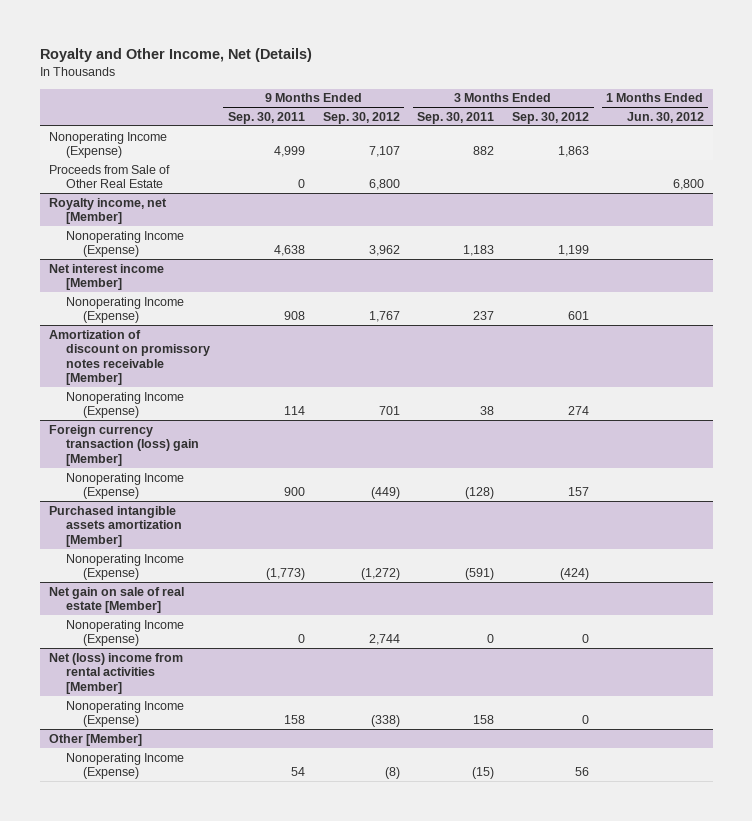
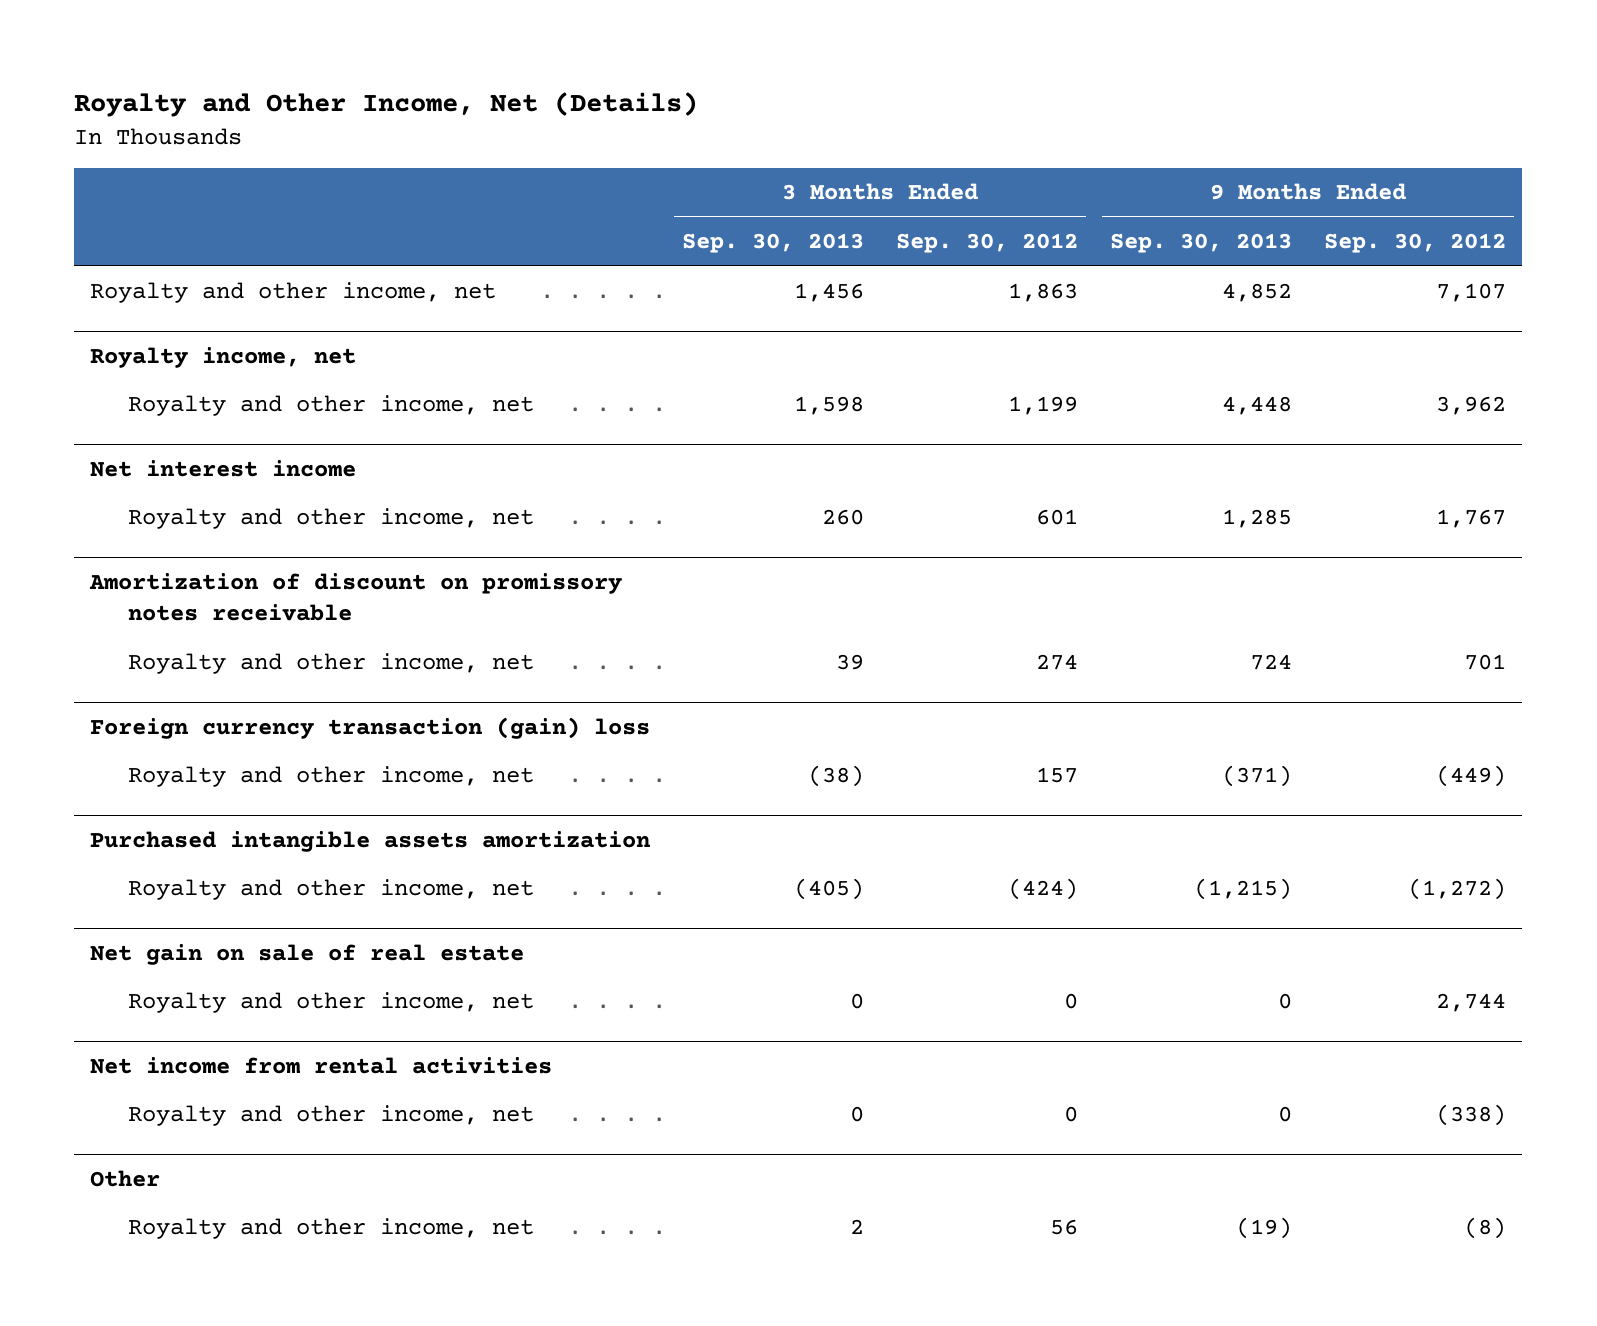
- | 9 Months Ended Sep. 30, 2011 | 9 Months Ended Sep. 30, 2012 | 3 Months Ended Sep. 30, 2011 | 3 Months Ended Sep. 30, 2012 | 1 Months Ended Jun. 30, 2012
+ | 3 Months Ended Sep. 30, 2013 | 3 Months Ended Sep. 30, 2012 | 9 Months Ended Sep. 30, 2013 | 9 Months Ended Sep. 30, 2012
- Nonoperating Income (Expense) | 4,999 | 7,107 | 882 | 1,863 |
- Proceeds from Sale of Other Real Estate | 0 | 6,800 | | | 6,800
- Royalty income, net [Member]
- Nonoperating Income (Expense) | 4,638 | 3,962 | 1,183 | 1,199 |
- Net interest income [Member]
- Nonoperating Income (Expense) | 908 | 1,767 | 237 | 601 |
- Amortization of discount on promissory notes receivable [Member]
- Nonoperating Income (Expense) | 114 | 701 | 38 | 274 |
- Foreign currency transaction (loss) gain [Member]
- Nonoperating Income (Expense) | 900 | (449) | (128) | 157 |
- Purchased intangible assets amortization [Member]
- Nonoperating Income (Expense) | (1,773) | (1,272) | (591) | (424) |
- Net gain on sale of real estate [Member]
- Nonoperating Income (Expense) | 0 | 2,744 | 0 | 0 |
- Net (loss) income from rental activities [Member]
- Nonoperating Income (Expense) | 158 | (338) | 158 | 0 |
- Other [Member]
- Nonoperating Income (Expense) | 54 | (8) | (15) | 56 |
+ Royalty and other income, net | 1,456 | 1,863 | 4,852 | 7,107
+ Royalty income, net
+ Royalty and other income, net | 1,598 | 1,199 | 4,448 | 3,962
+ Net interest income
+ Royalty and other income, net | 260 | 601 | 1,285 | 1,767
+ Amortization of discount on promissory notes receivable
+ Royalty and other income, net | 39 | 274 | 724 | 701
+ Foreign currency transaction (gain) loss
+ Royalty and other income, net | (38) | 157 | (371) | (449)
+ Purchased intangible assets amortization
+ Royalty and other income, net | (405) | (424) | (1,215) | (1,272)
+ Net gain on sale of real estate
+ Royalty and other income, net | 0 | 0 | 0 | 2,744
+ Net income from rental activities
+ Royalty and other income, net | 0 | 0 | 0 | (338)
+ Other
+ Royalty and other income, net | 2 | 56 | (19) | (8)

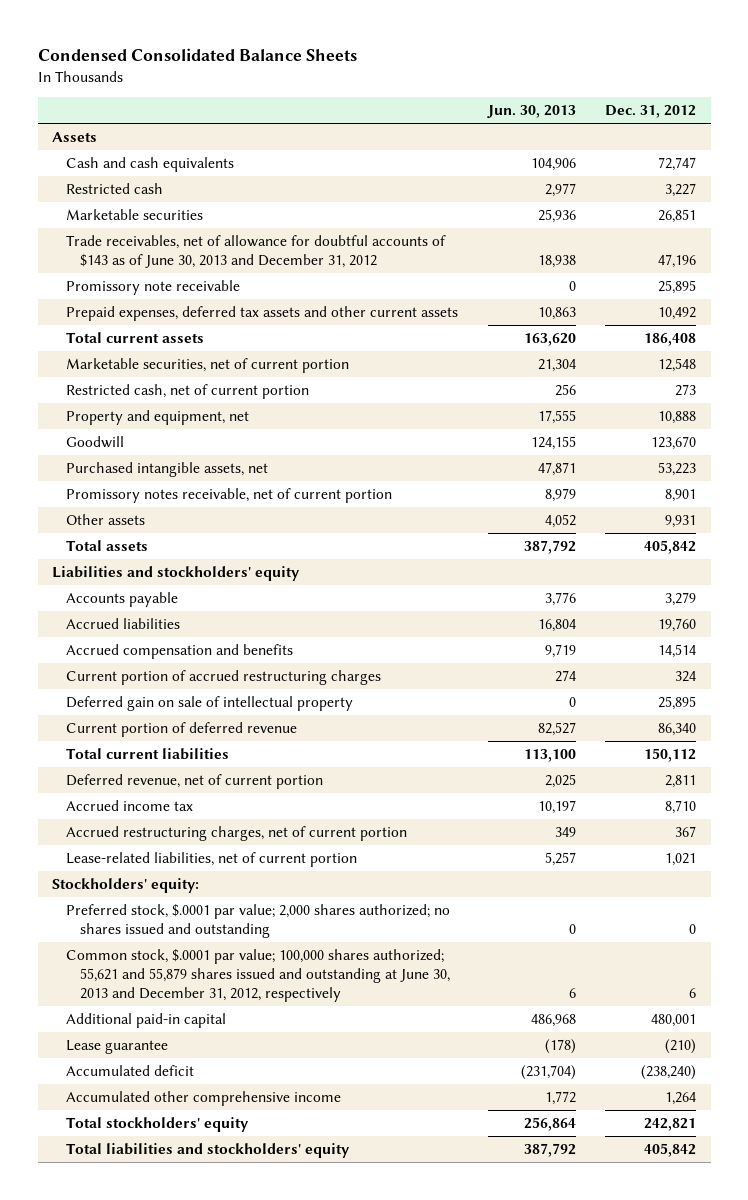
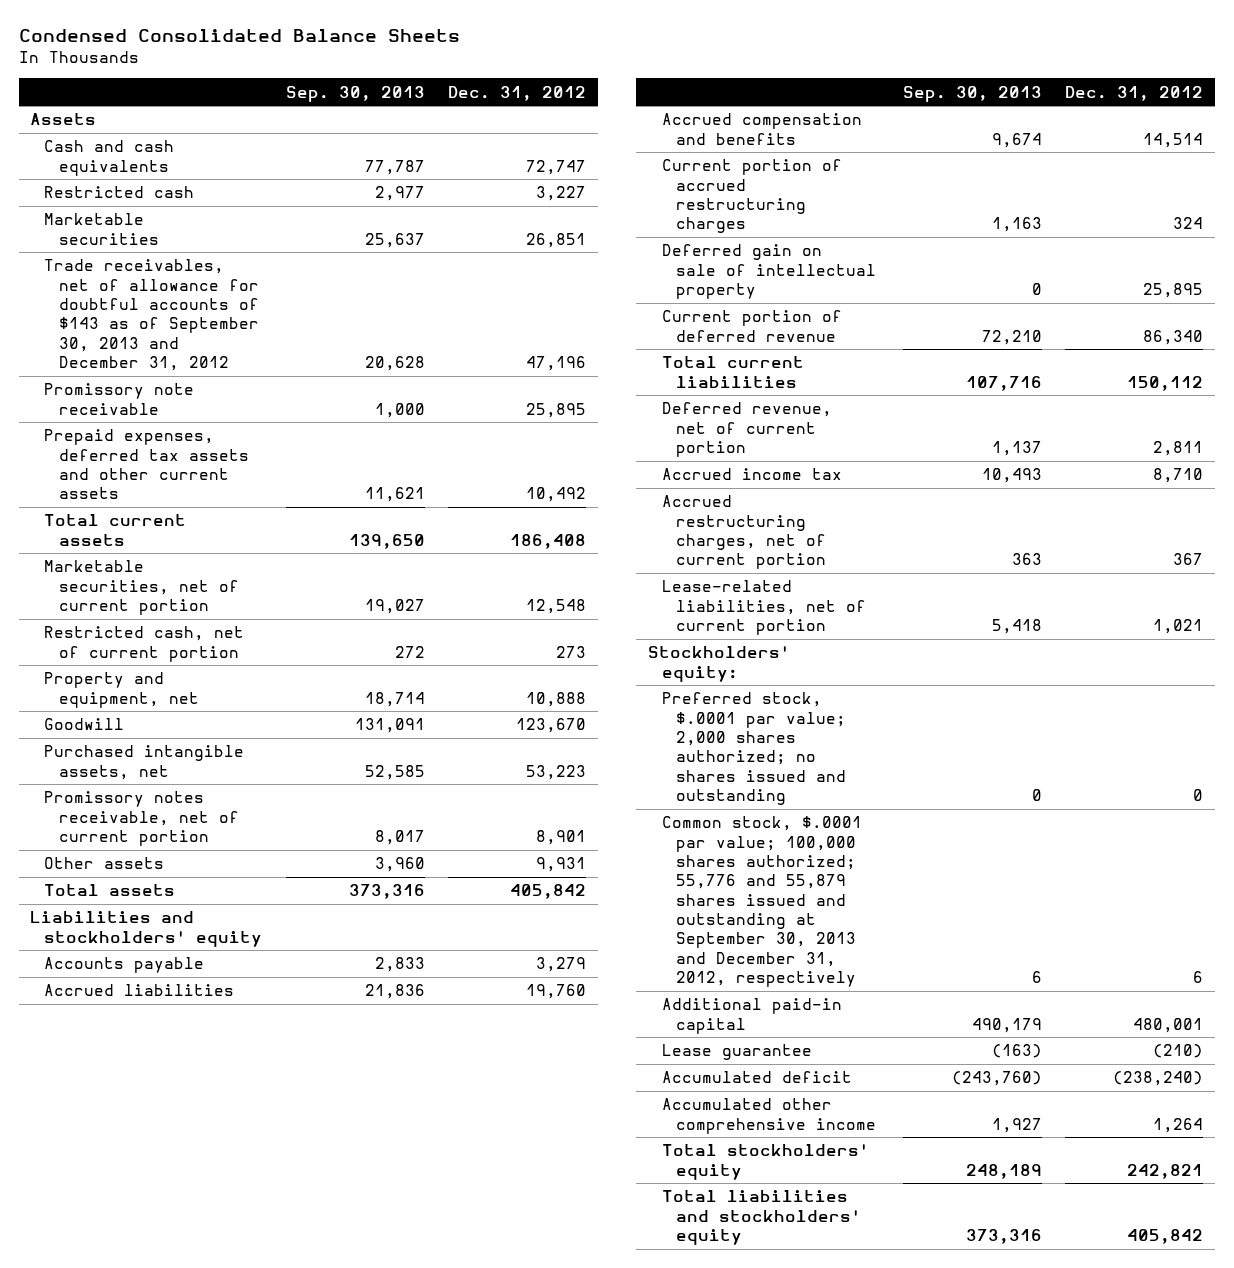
- | Jun. 30, 2013 | Dec. 31, 2012
+ | Sep. 30, 2013 | Dec. 31, 2012
- Trade receivables, net of allowance for doubtful accounts of $143 as of June 30, 2013 and December 31, 2012 | 18,938 | 47,196
+ Trade receivables, net of allowance for doubtful accounts of $143 as of September 30, 2013 and December 31, 2012 | 20,628 | 47,196
- Common stock, $.0001 par value; 100,000 shares authorized; 55,621 and 55,879 shares issued and outstanding at June 30, 2013 and December 31, 2012, respectively | 6 | 6
+ Common stock, $.0001 par value; 100,000 shares authorized; 55,776 and 55,879 shares issued and outstanding at September 30, 2013 and December 31, 2012, respectively | 6 | 6

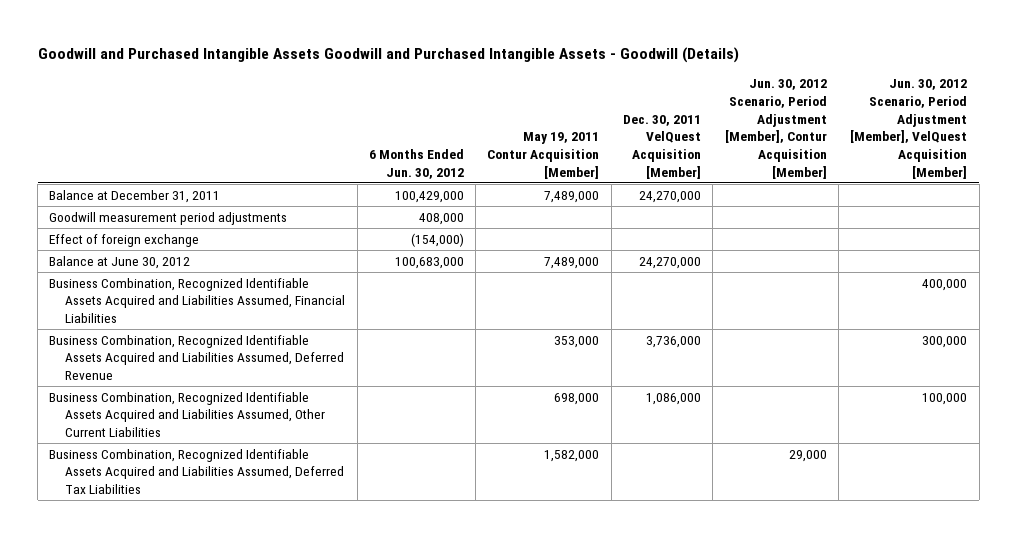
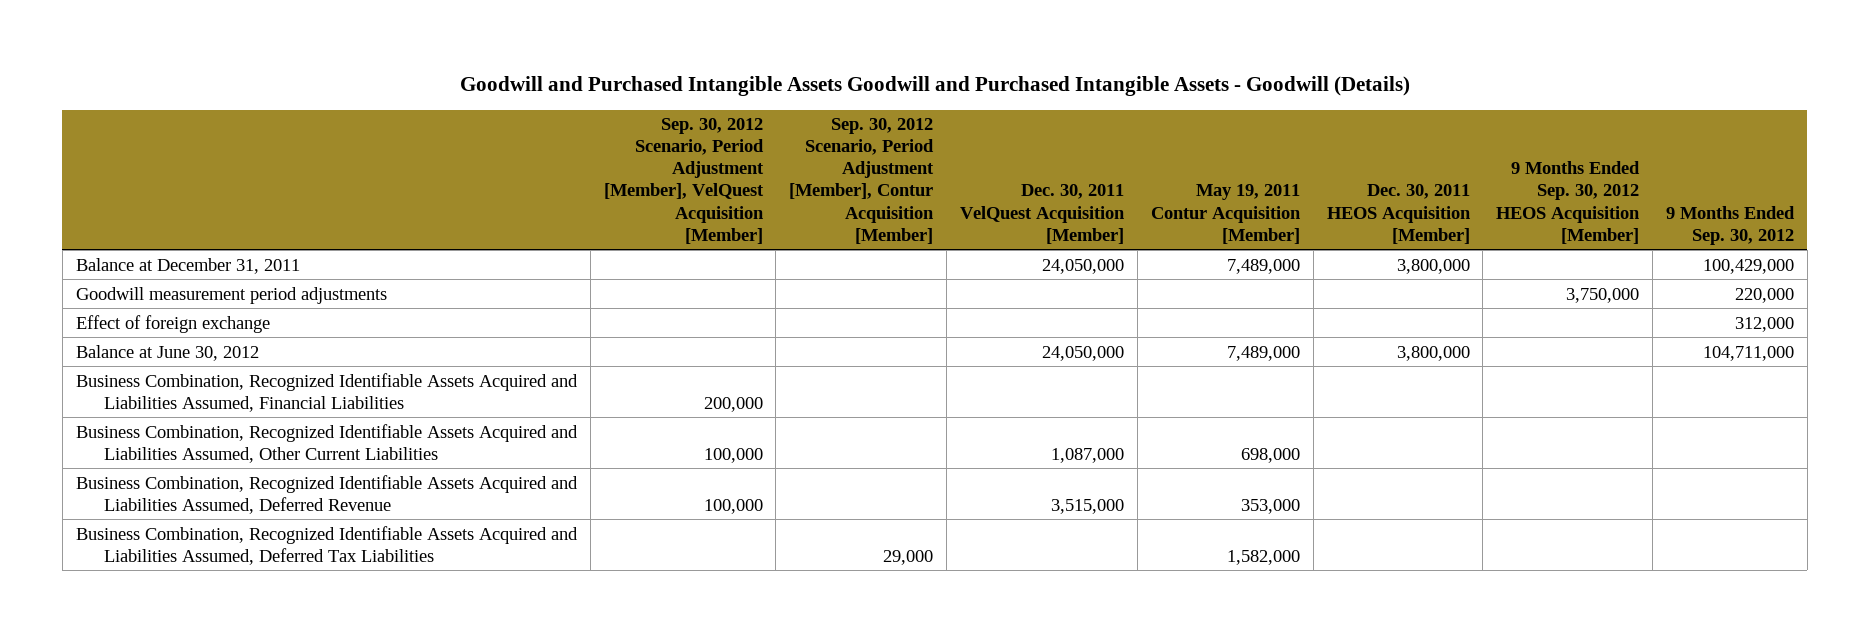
- | 6 Months Ended Jun. 30, 2012 | May 19, 2011 Contur Acquisition [Member] | Dec. 30, 2011 VelQuest Acquisition [Member] | Jun. 30, 2012 Scenario, Period Adjustment [Member], Contur Acquisition [Member] | Jun. 30, 2012 Scenario, Period Adjustment [Member], VelQuest Acquisition [Member]
+ | Sep. 30, 2012 Scenario, Period Adjustment [Member], VelQuest Acquisition [Member] | Sep. 30, 2012 Scenario, Period Adjustment [Member], Contur Acquisition [Member] | Dec. 30, 2011 VelQuest Acquisition [Member] | May 19, 2011 Contur Acquisition [Member] | Dec. 30, 2011 HEOS Acquisition [Member] | 9 Months Ended Sep. 30, 2012 HEOS Acquisition [Member] | 9 Months Ended Sep. 30, 2012
- Balance at December 31, 2011 | 100,429,000 | 7,489,000 | 24,270,000 | |
+ Balance at December 31, 2011 | | | 24,050,000 | 7,489,000 | 3,800,000 | | 100,429,000
- Balance at June 30, 2012 | 100,683,000 | 7,489,000 | 24,270,000 | |
+ Balance at June 30, 2012 | | | 24,050,000 | 7,489,000 | 3,800,000 | | 104,711,000
- Business Combination, Recognized Identifiable Assets Acquired and Liabilities Assumed, Deferred Revenue | | 353,000 | 3,736,000 | | 300,000
- Business Combination, Recognized Identifiable Assets Acquired and Liabilities Assumed, Other Current Liabilities | | 698,000 | 1,086,000 | | 100,000
+ Business Combination, Recognized Identifiable Assets Acquired and Liabilities Assumed, Other Current Liabilities | 100,000 | | 1,087,000 | 698,000 | | |
+ Business Combination, Recognized Identifiable Assets Acquired and Liabilities Assumed, Deferred Revenue | 100,000 | | 3,515,000 | 353,000 | | |

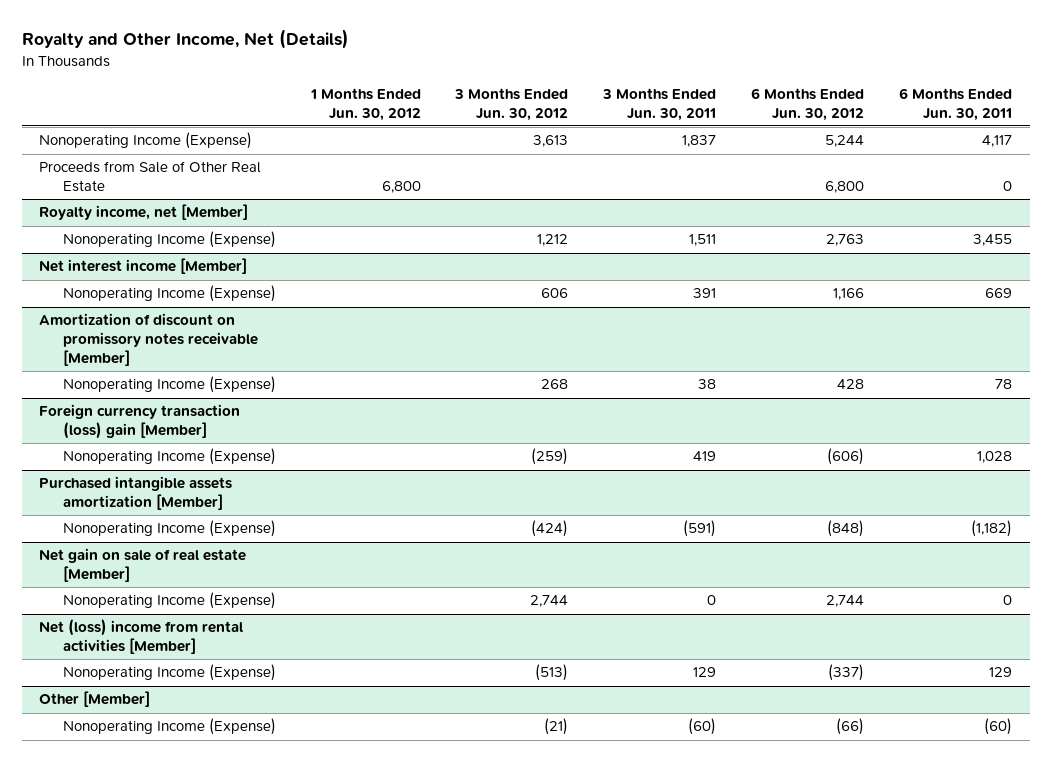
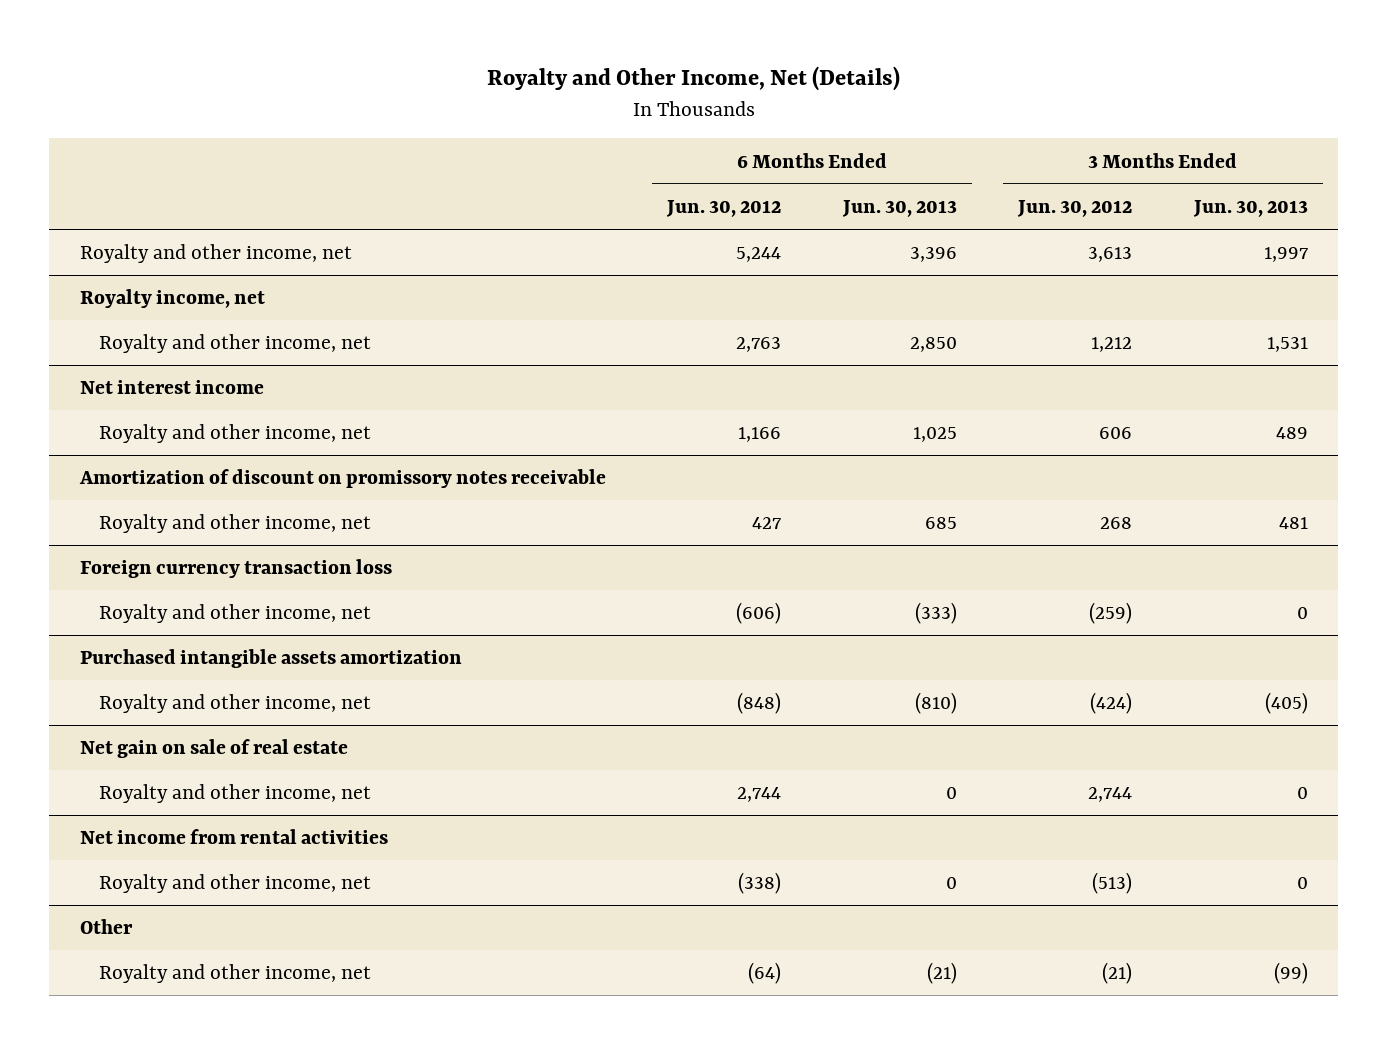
- | 1 Months Ended Jun. 30, 2012 | 3 Months Ended Jun. 30, 2012 | 3 Months Ended Jun. 30, 2011 | 6 Months Ended Jun. 30, 2012 | 6 Months Ended Jun. 30, 2011
+ | 6 Months Ended Jun. 30, 2012 | 6 Months Ended Jun. 30, 2013 | 3 Months Ended Jun. 30, 2012 | 3 Months Ended Jun. 30, 2013
- Nonoperating Income (Expense) | | 3,613 | 1,837 | 5,244 | 4,117
- Proceeds from Sale of Other Real Estate | 6,800 | | | 6,800 | 0
- Royalty income, net [Member]
- Nonoperating Income (Expense) | | 1,212 | 1,511 | 2,763 | 3,455
- Net interest income [Member]
- Nonoperating Income (Expense) | | 606 | 391 | 1,166 | 669
- Amortization of discount on promissory notes receivable [Member]
- Nonoperating Income (Expense) | | 268 | 38 | 428 | 78
- Foreign currency transaction (loss) gain [Member]
- Nonoperating Income (Expense) | | (259) | 419 | (606) | 1,028
- Purchased intangible assets amortization [Member]
- Nonoperating Income (Expense) | | (424) | (591) | (848) | (1,182)
- Net gain on sale of real estate [Member]
- Nonoperating Income (Expense) | | 2,744 | 0 | 2,744 | 0
- Net (loss) income from rental activities [Member]
- Nonoperating Income (Expense) | | (513) | 129 | (337) | 129
- Other [Member]
- Nonoperating Income (Expense) | | (21) | (60) | (66) | (60)
+ Royalty and other income, net | 5,244 | 3,396 | 3,613 | 1,997
+ Royalty income, net
+ Royalty and other income, net | 2,763 | 2,850 | 1,212 | 1,531
+ Net interest income
+ Royalty and other income, net | 1,166 | 1,025 | 606 | 489
+ Amortization of discount on promissory notes receivable
+ Royalty and other income, net | 427 | 685 | 268 | 481
+ Foreign currency transaction loss
+ Royalty and other income, net | (606) | (333) | (259) | 0
+ Purchased intangible assets amortization
+ Royalty and other income, net | (848) | (810) | (424) | (405)
+ Net gain on sale of real estate
+ Royalty and other income, net | 2,744 | 0 | 2,744 | 0
+ Net income from rental activities
+ Royalty and other income, net | (338) | 0 | (513) | 0
+ Other
+ Royalty and other income, net | (64) | (21) | (21) | (99)

